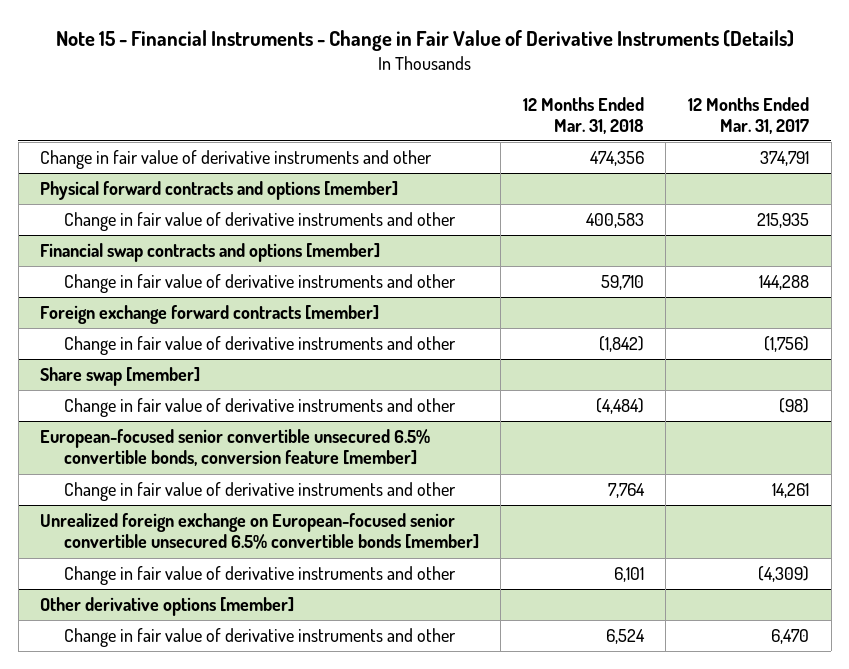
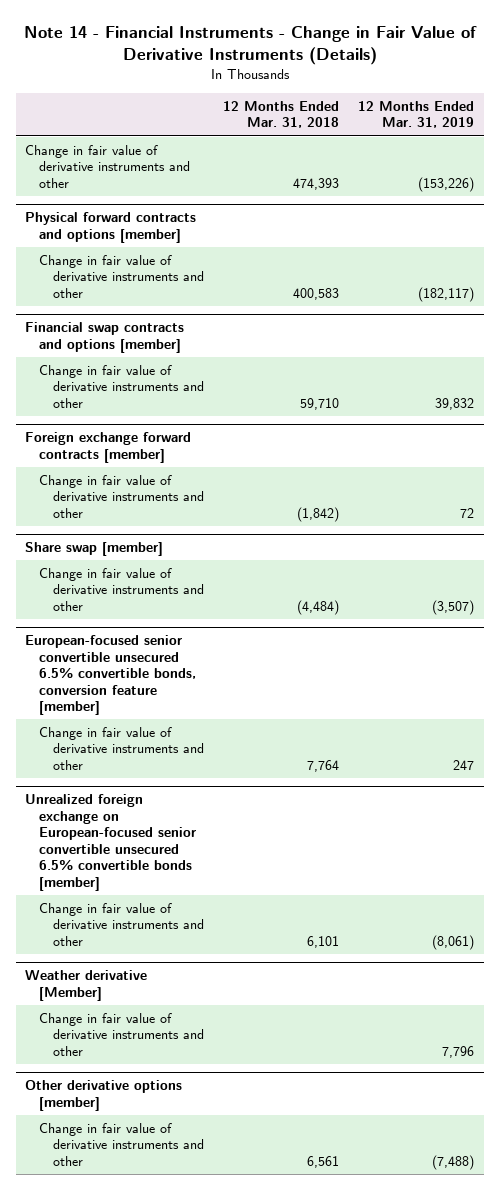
- Note 15 - Financial Instruments - Change in Fair Value of Derivative Instruments (Details)
+ Note 14 - Financial Instruments - Change in Fair Value of Derivative Instruments (Details)
- | 12 Months Ended Mar. 31, 2018 | 12 Months Ended Mar. 31, 2017
+ | 12 Months Ended Mar. 31, 2018 | 12 Months Ended Mar. 31, 2019
- Change in fair value of derivative instruments and other | 474,356 | 374,791
+ Change in fair value of derivative instruments and other | 474,393 | (153,226)
+ Weather derivative [Member]
+ Change in fair value of derivative instruments and other | | 7,796
@ Other derivative options [member]
- Change in fair value of derivative instruments and other | 6,524 | 6,470
+ Change in fair value of derivative instruments and other | 6,561 | (7,488)

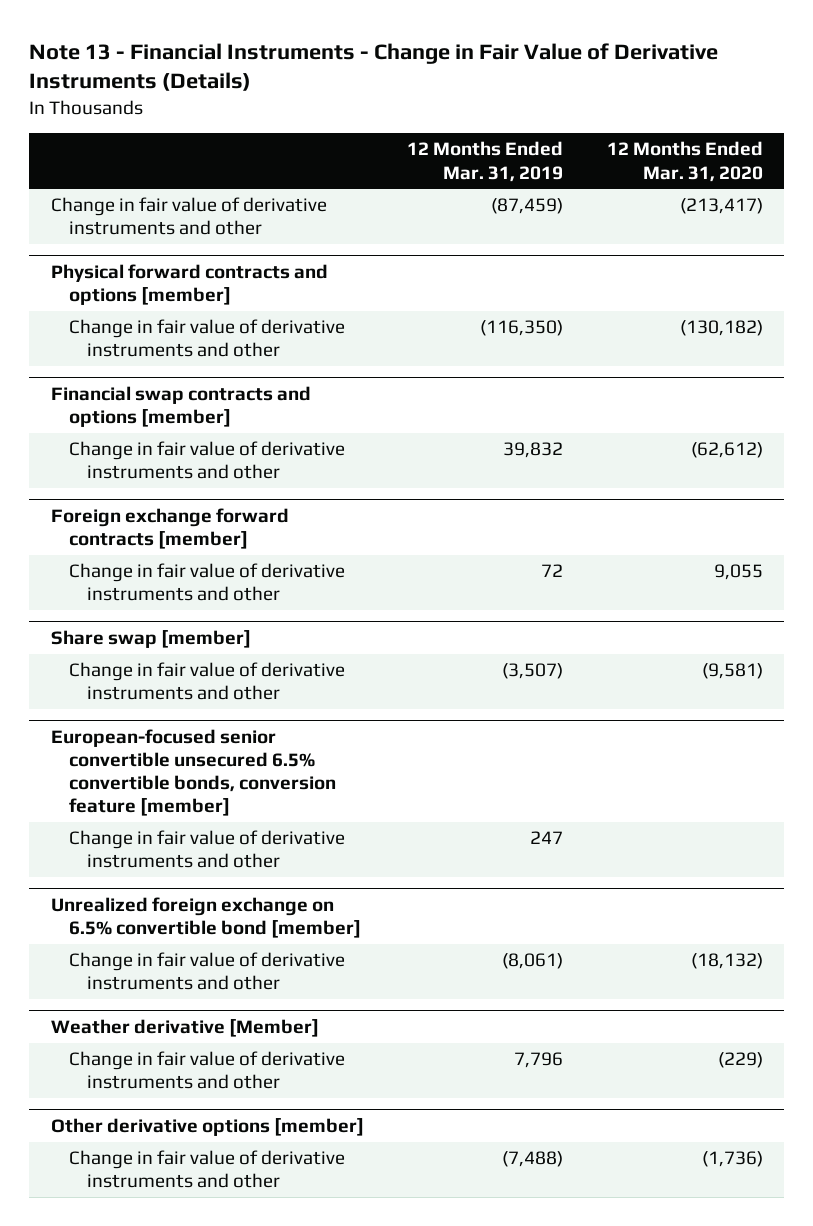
- Note 14 - Financial Instruments - Change in Fair Value of Derivative Instruments (Details)
+ Note 13 - Financial Instruments - Change in Fair Value of Derivative Instruments (Details)
- | 12 Months Ended Mar. 31, 2018 | 12 Months Ended Mar. 31, 2019
+ | 12 Months Ended Mar. 31, 2019 | 12 Months Ended Mar. 31, 2020
- Change in fair value of derivative instruments and other | 474,393 | (153,226)
+ Change in fair value of derivative instruments and other | (87,459) | (213,417)
@ Physical forward contracts and options [member]
- Change in fair value of derivative instruments and other | 400,583 | (182,117)
+ Change in fair value of derivative instruments and other | (116,350) | (130,182)
- Unrealized foreign exchange on European-focused senior convertible unsecured 6.5% convertible bonds [member]
+ Unrealized foreign exchange on 6.5% convertible bond [member]

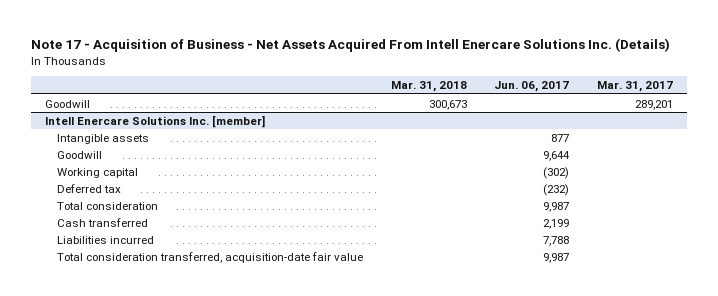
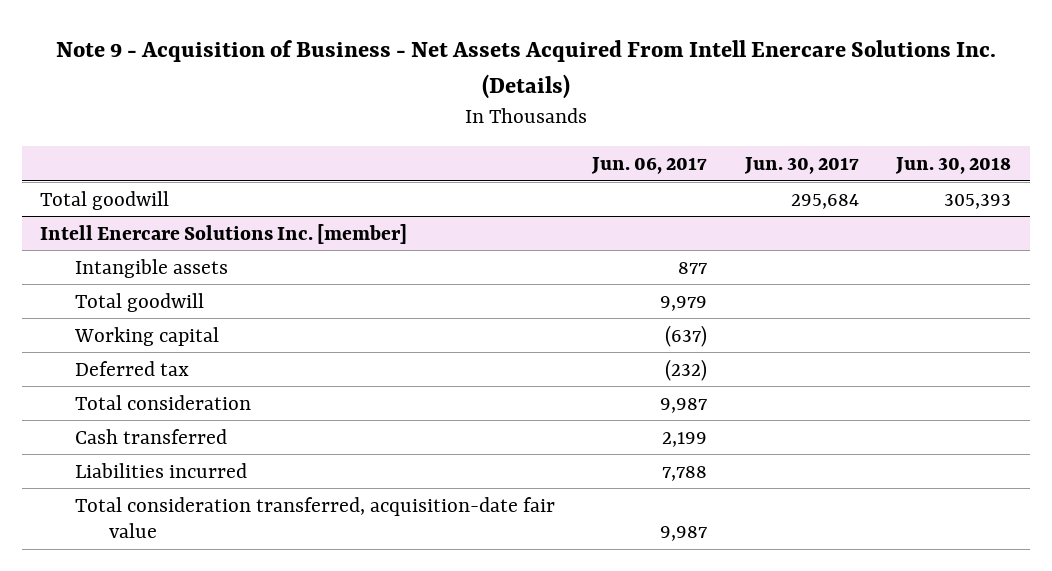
- Note 17 - Acquisition of Business - Net Assets Acquired From Intell Enercare Solutions Inc. (Details)
+ Note 9 - Acquisition of Business - Net Assets Acquired From Intell Enercare Solutions Inc. (Details)
- | Mar. 31, 2018 | Jun. 06, 2017 | Mar. 31, 2017
+ | Jun. 06, 2017 | Jun. 30, 2017 | Jun. 30, 2018
- Goodwill | 300,673 | | 289,201
+ Total goodwill | | 295,684 | 305,393
@ Intell Enercare Solutions Inc. [member]
- Goodwill | | 9,644 |
- Working capital | | (302) |
+ Total goodwill | 9,979 | |
+ Working capital | (637) | |

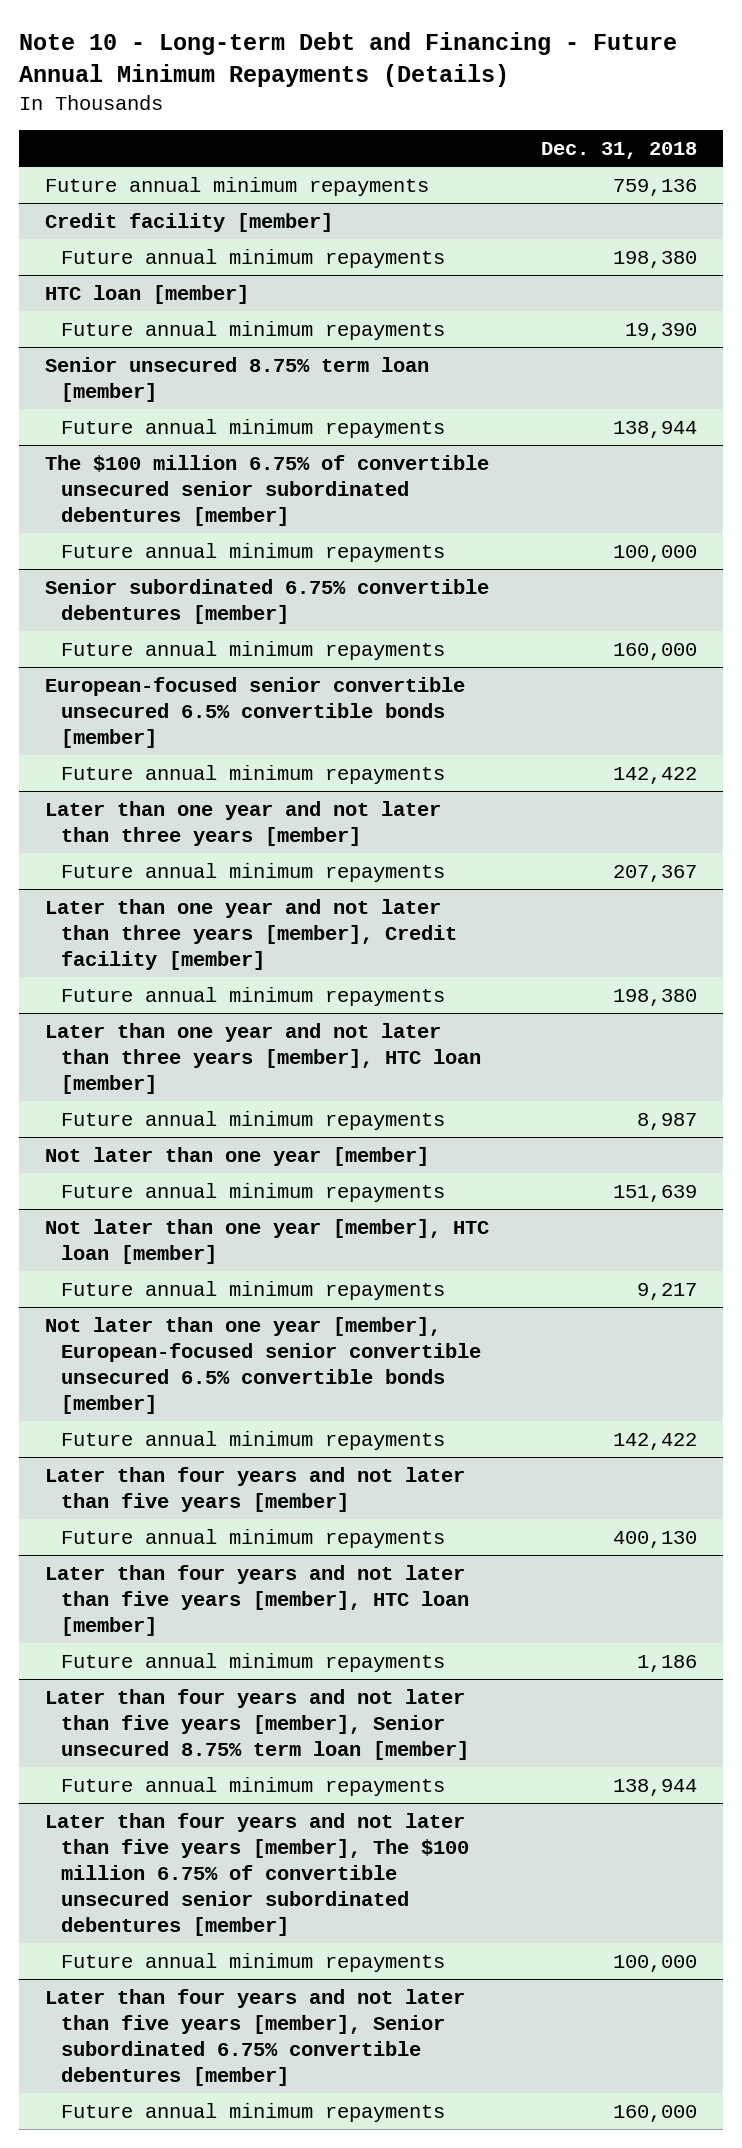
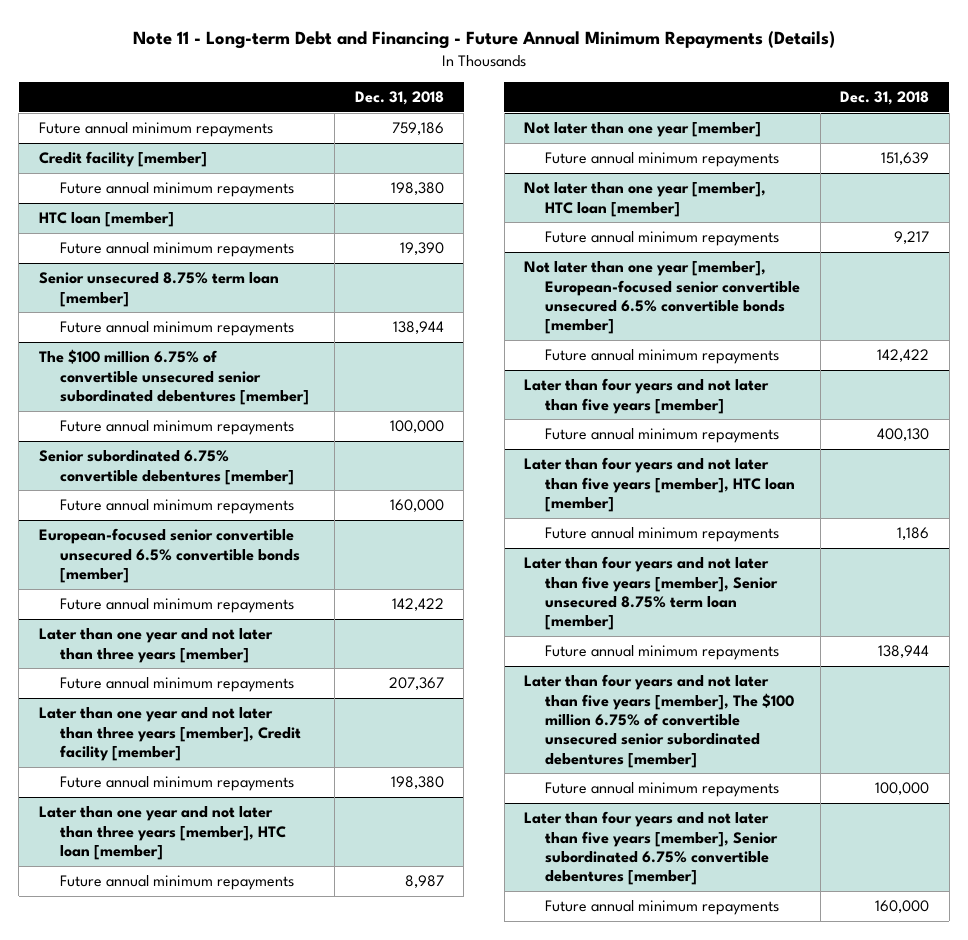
- Note 10 - Long-term Debt and Financing - Future Annual Minimum Repayments (Details)
+ Note 11 - Long-term Debt and Financing - Future Annual Minimum Repayments (Details)
- Future annual minimum repayments | 759,136
+ Future annual minimum repayments | 759,186

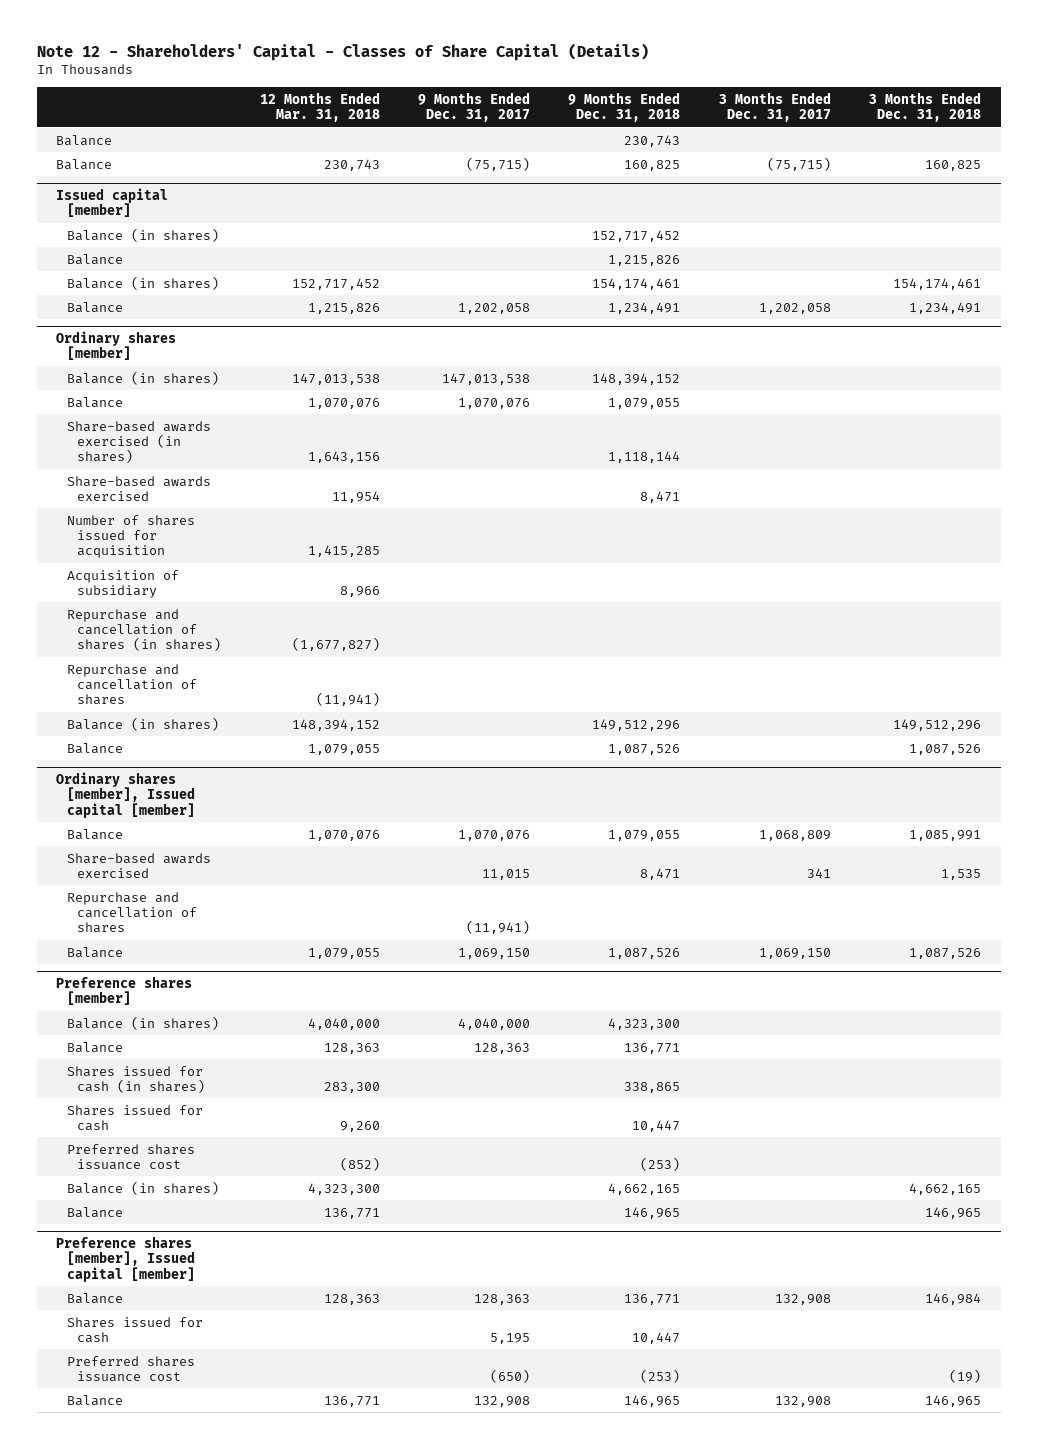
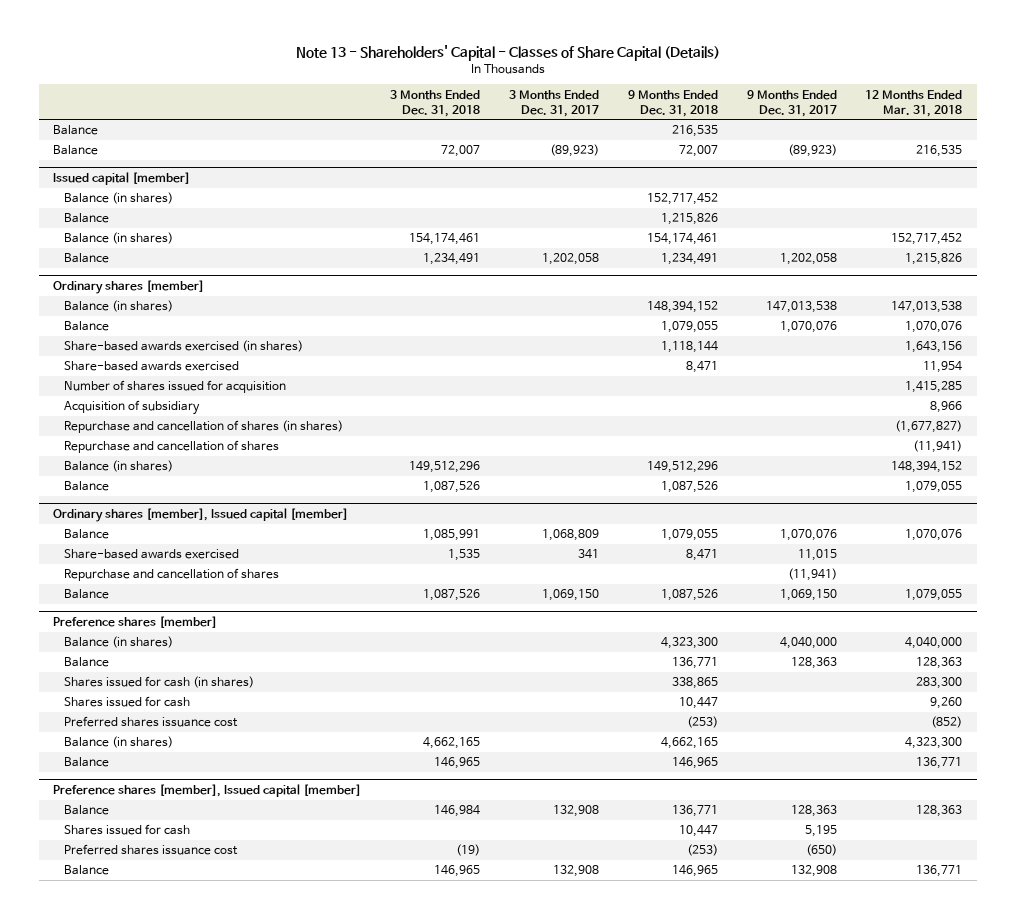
- Note 12 - Shareholders' Capital - Classes of Share Capital (Details)
+ Note 13 - Shareholders' Capital - Classes of Share Capital (Details)
- | 12 Months Ended Mar. 31, 2018 | 9 Months Ended Dec. 31, 2017 | 9 Months Ended Dec. 31, 2018 | 3 Months Ended Dec. 31, 2017 | 3 Months Ended Dec. 31, 2018
+ | 3 Months Ended Dec. 31, 2018 | 3 Months Ended Dec. 31, 2017 | 9 Months Ended Dec. 31, 2018 | 9 Months Ended Dec. 31, 2017 | 12 Months Ended Mar. 31, 2018
- Balance | | | 230,743 | |
- Balance | 230,743 | (75,715) | 160,825 | (75,715) | 160,825
+ Balance | | | 216,535 | |
+ Balance | 72,007 | (89,923) | 72,007 | (89,923) | 216,535

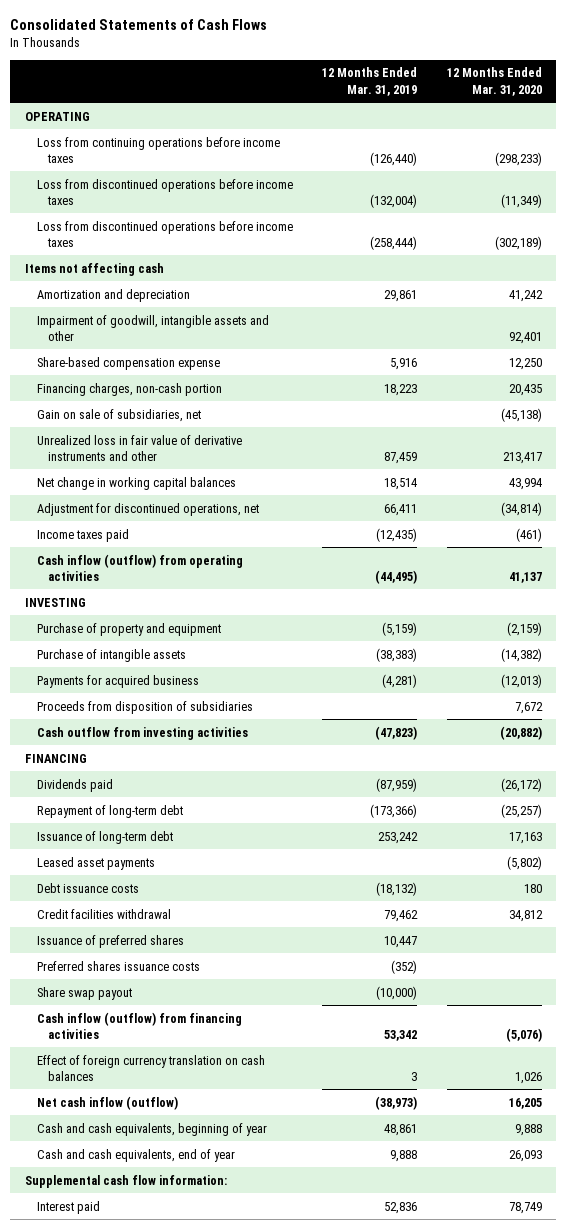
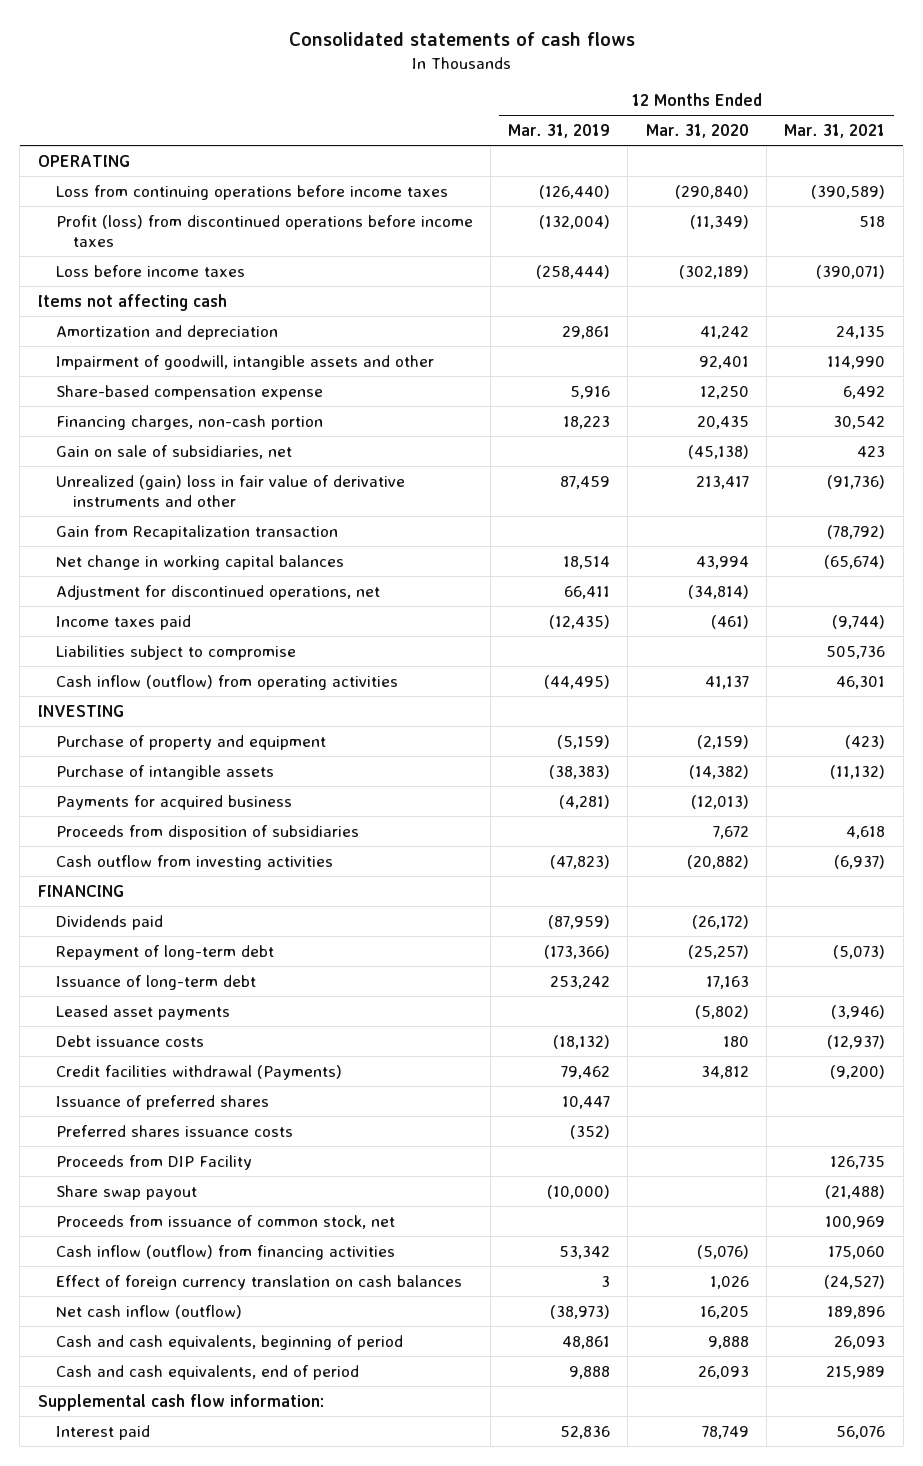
- Consolidated Statements of Cash Flows
+ Consolidated statements of cash flows
- | 12 Months Ended Mar. 31, 2019 | 12 Months Ended Mar. 31, 2020
+ | 12 Months Ended Mar. 31, 2019 | 12 Months Ended Mar. 31, 2020 | 12 Months Ended Mar. 31, 2021
- Loss from continuing operations before income taxes | (126,440) | (298,233)
- Loss from discontinued operations before income taxes | (132,004) | (11,349)
- Loss from discontinued operations before income taxes | (258,444) | (302,189)
+ Loss from continuing operations before income taxes | (126,440) | (290,840) | (390,589)
+ Profit (loss) from discontinued operations before income taxes | (132,004) | (11,349) | 518
+ Loss before income taxes | (258,444) | (302,189) | (390,071)
- Unrealized loss in fair value of derivative instruments and other | 87,459 | 213,417
+ Unrealized (gain) loss in fair value of derivative instruments and other | 87,459 | 213,417 | (91,736)
+ Gain from Recapitalization transaction | | | (78,792)
+ Liabilities subject to compromise | | | 505,736
- Credit facilities withdrawal | 79,462 | 34,812
+ Credit facilities withdrawal (Payments) | 79,462 | 34,812 | (9,200)
+ Proceeds from DIP Facility | | | 126,735
+ Proceeds from issuance of common stock, net | | | 100,969
- Cash and cash equivalents, beginning of year | 48,861 | 9,888
- Cash and cash equivalents, end of year | 9,888 | 26,093
+ Cash and cash equivalents, beginning of period | 48,861 | 9,888 | 26,093
+ Cash and cash equivalents, end of period | 9,888 | 26,093 | 215,989

